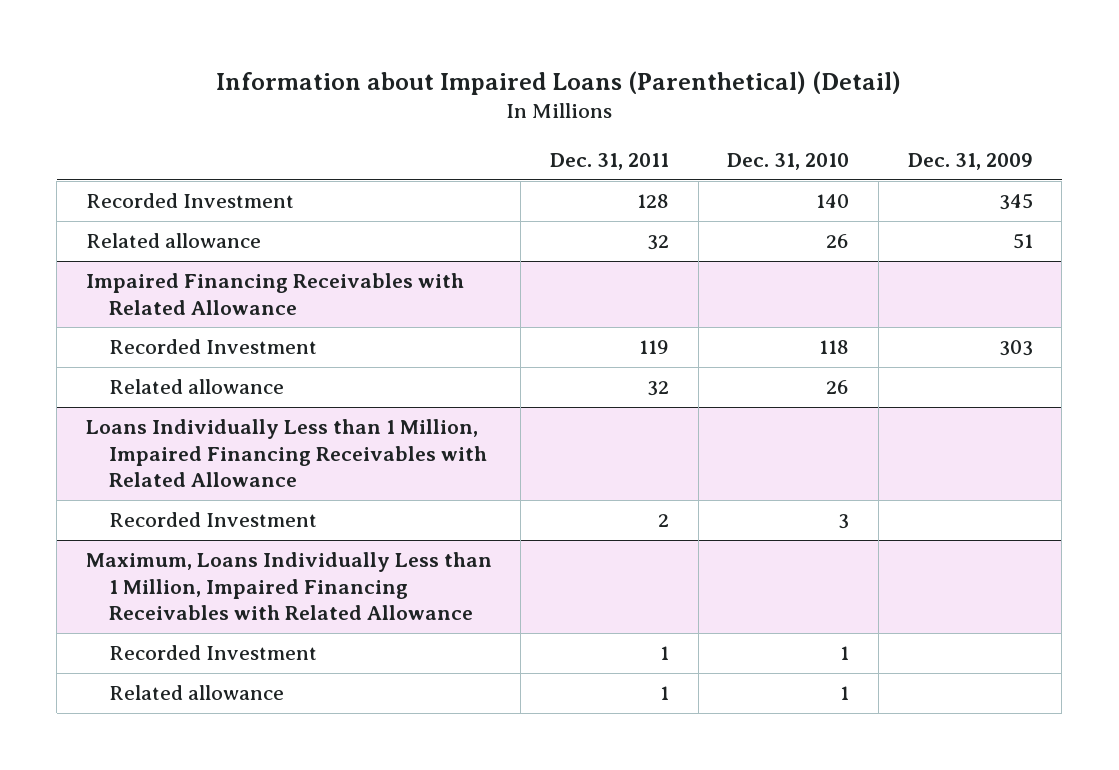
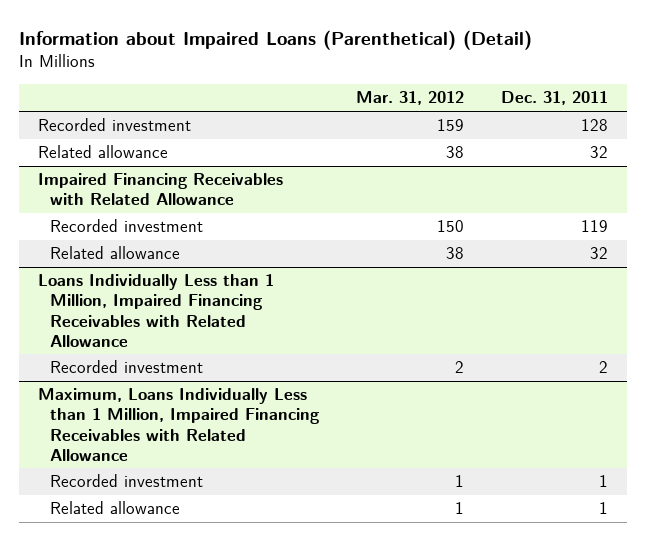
- | Dec. 31, 2011 | Dec. 31, 2010 | Dec. 31, 2009
+ | Mar. 31, 2012 | Dec. 31, 2011
- Recorded Investment | 128 | 140 | 345
+ Recorded investment | 159 | 128
@ Impaired Financing Receivables with Related Allowance
- Recorded Investment | 119 | 118 | 303
+ Recorded investment | 150 | 119
@ Loans Individually Less than 1 Million, Impaired Financing Receivables with Related Allowance
- Recorded Investment | 2 | 3 |
+ Recorded investment | 2 | 2
@ Maximum, Loans Individually Less than 1 Million, Impaired Financing Receivables with Related Allowance
- Recorded Investment | 1 | 1 |
+ Recorded investment | 1 | 1

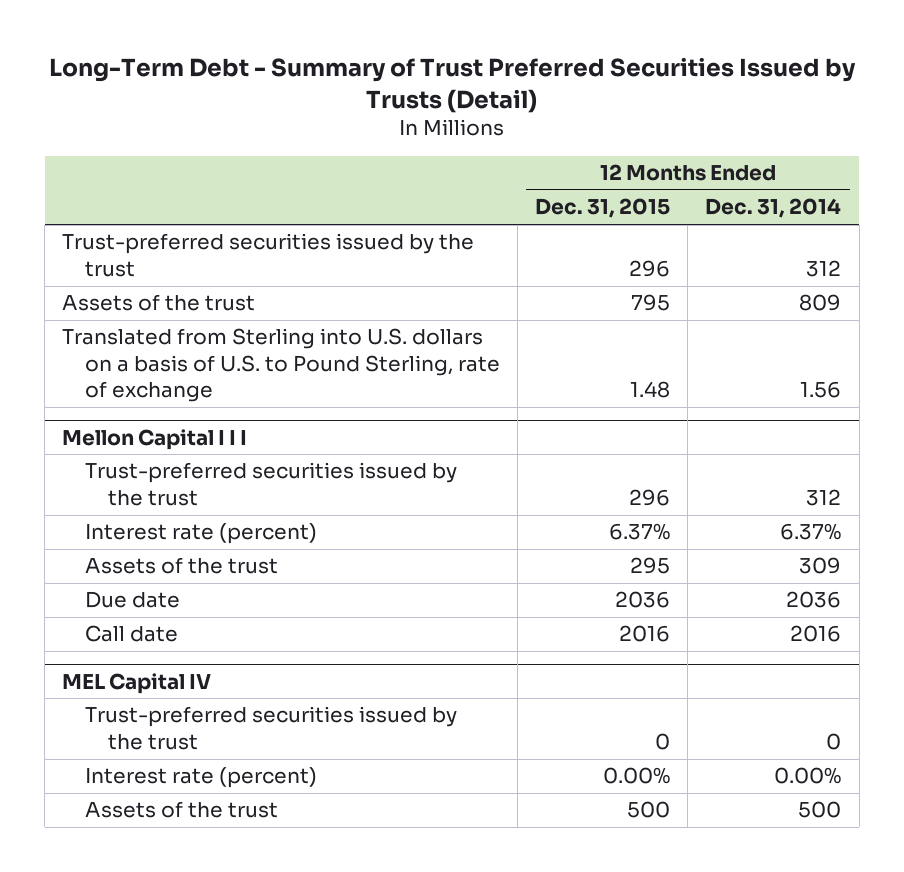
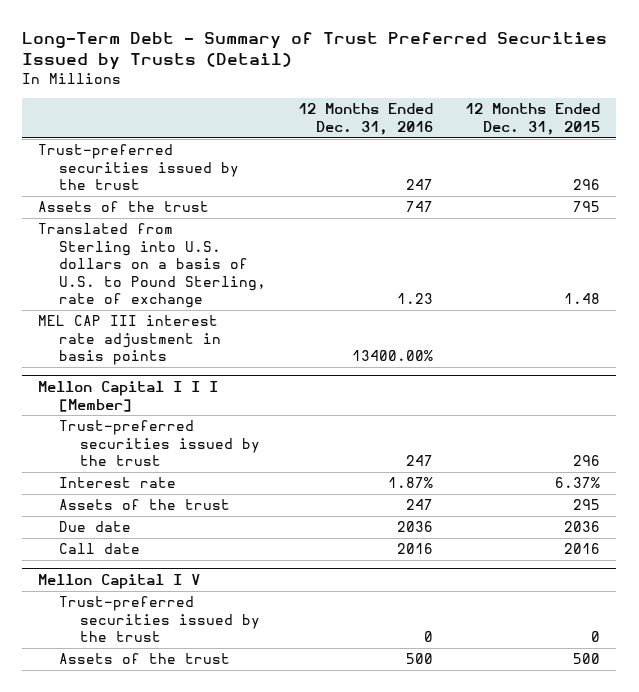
- | 12 Months Ended Dec. 31, 2015 | 12 Months Ended Dec. 31, 2014
+ | 12 Months Ended Dec. 31, 2016 | 12 Months Ended Dec. 31, 2015
- Mellon Capital I I I
+ MEL CAP III interest rate adjustment in basis points | 13400.00% |
+ Mellon Capital I I I [Member]
- Interest rate (percent) | 6.37% | 6.37%
+ Interest rate | 1.87% | 6.37%
- MEL Capital IV
+ Mellon Capital I V
- Interest rate (percent) | 0.00% | 0.00%

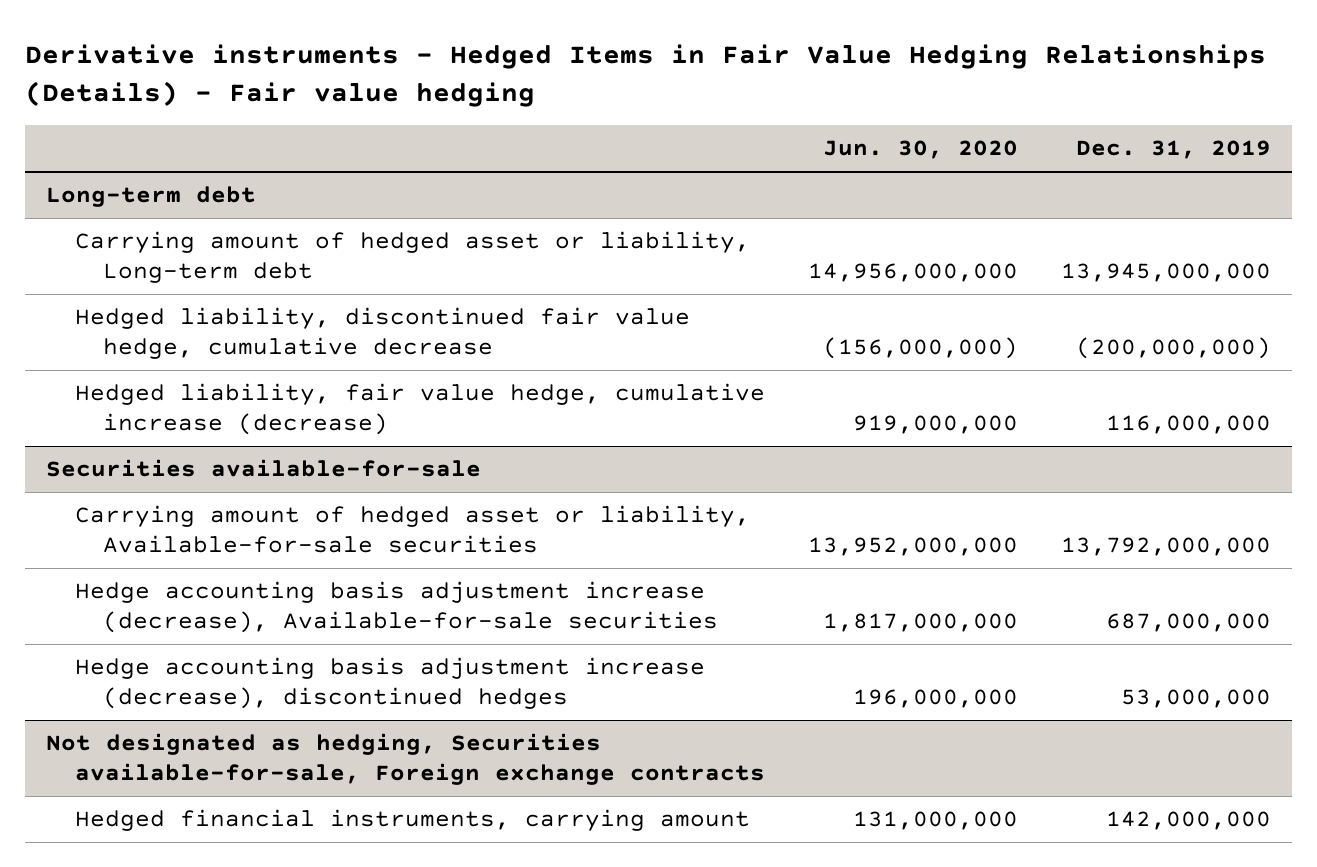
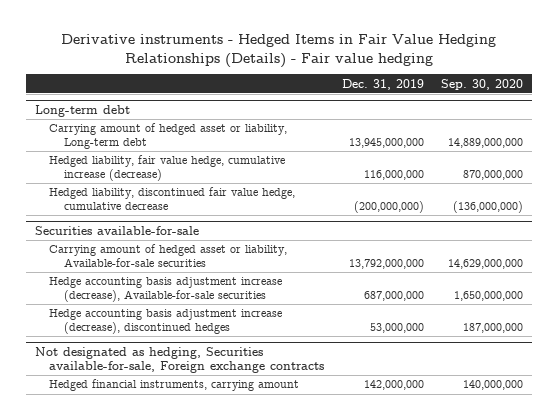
- | Jun. 30, 2020 | Dec. 31, 2019
+ | Dec. 31, 2019 | Sep. 30, 2020
@ Long-term debt
moved down: Hedged liability, discontinued fair value hedge, cumulative decrease | (200,000,000) | (136,000,000)

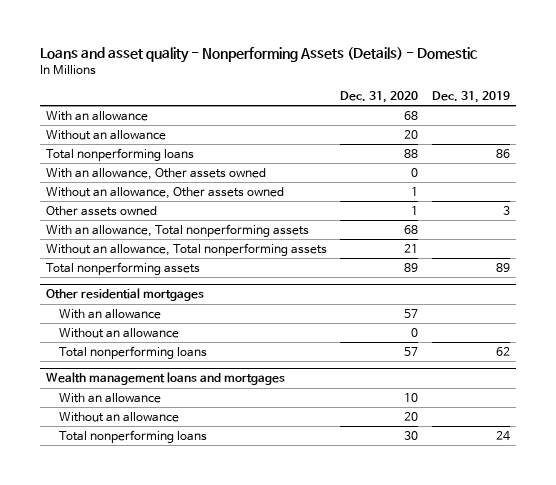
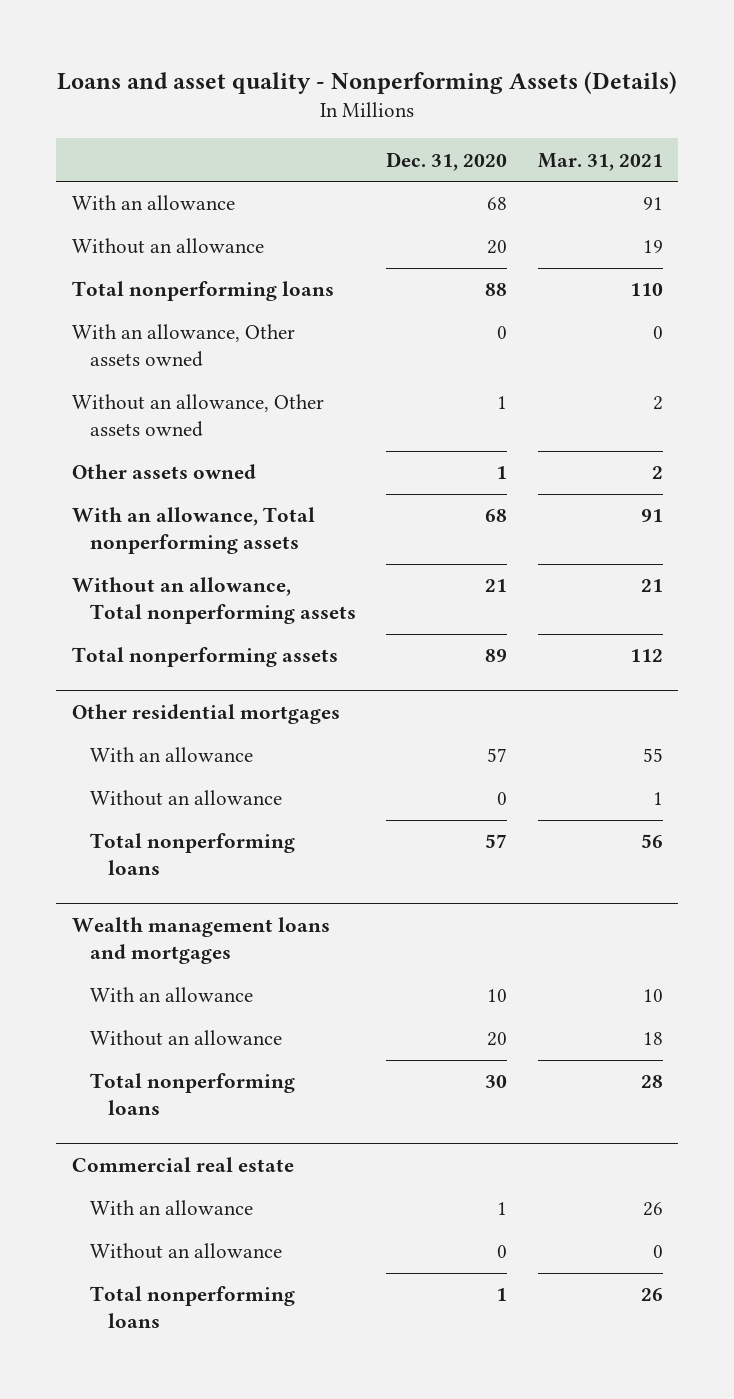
- Loans and asset quality - Nonperforming Assets (Details) - Domestic
+ Loans and asset quality - Nonperforming Assets (Details)
- | Dec. 31, 2020 | Dec. 31, 2019
+ | Dec. 31, 2020 | Mar. 31, 2021
+ Commercial real estate
+ With an allowance | 1 | 26
+ Without an allowance | 0 | 0
+ Total nonperforming loans | 1 | 26

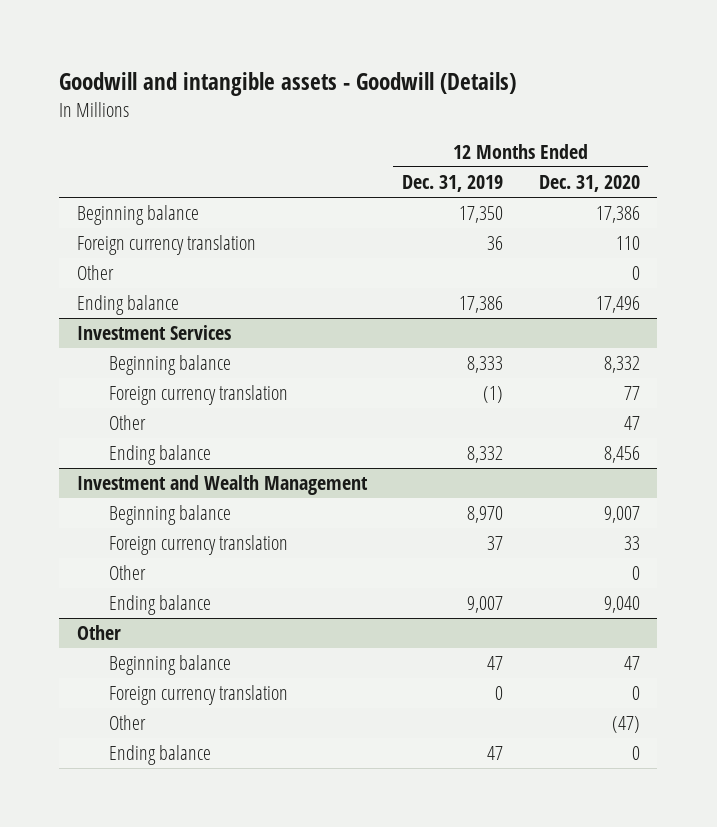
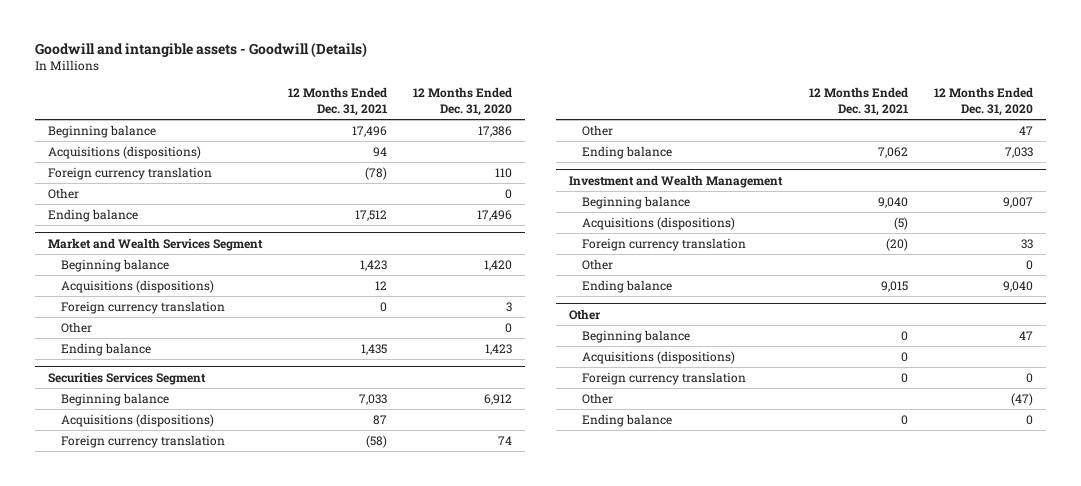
- | 12 Months Ended Dec. 31, 2019 | 12 Months Ended Dec. 31, 2020
+ | 12 Months Ended Dec. 31, 2021 | 12 Months Ended Dec. 31, 2020
+ Acquisitions (dispositions) | 94 |
- Investment Services
- Beginning balance | 8,333 | 8,332
- Foreign currency translation | (1) | 77
+ Market and Wealth Services Segment
+ Beginning balance | 1,423 | 1,420
+ Acquisitions (dispositions) | 12 |
+ Foreign currency translation | 0 | 3
+ Other | | 0
+ Ending balance | 1,435 | 1,423
+ Securities Services Segment
+ Beginning balance | 7,033 | 6,912
+ Acquisitions (dispositions) | 87 |
+ Foreign currency translation | (58) | 74
- Ending balance | 8,332 | 8,456
+ Ending balance | 7,062 | 7,033
@ Investment and Wealth Management
+ Acquisitions (dispositions) | (5) |
@ Other
+ Acquisitions (dispositions) | 0 |

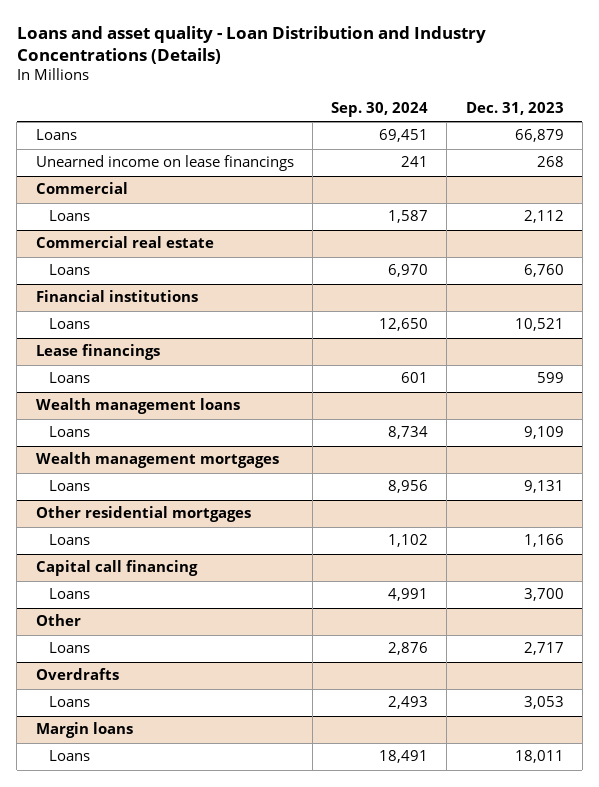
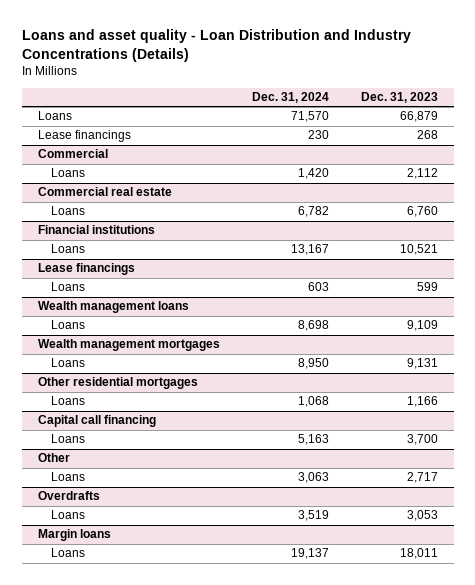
- | Sep. 30, 2024 | Dec. 31, 2023
+ | Dec. 31, 2024 | Dec. 31, 2023
- Unearned income on lease financings | 241 | 268
+ Lease financings | 230 | 268

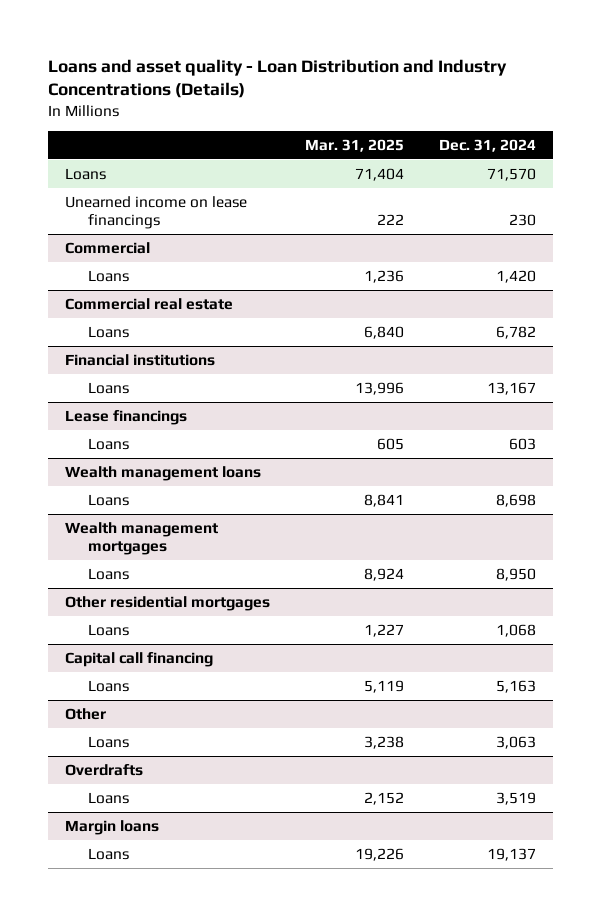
- | Dec. 31, 2024 | Dec. 31, 2023
+ | Mar. 31, 2025 | Dec. 31, 2024
- Lease financings | 230 | 268
+ Unearned income on lease financings | 222 | 230

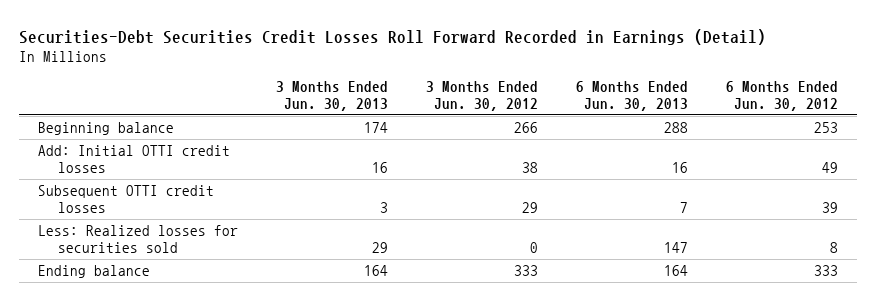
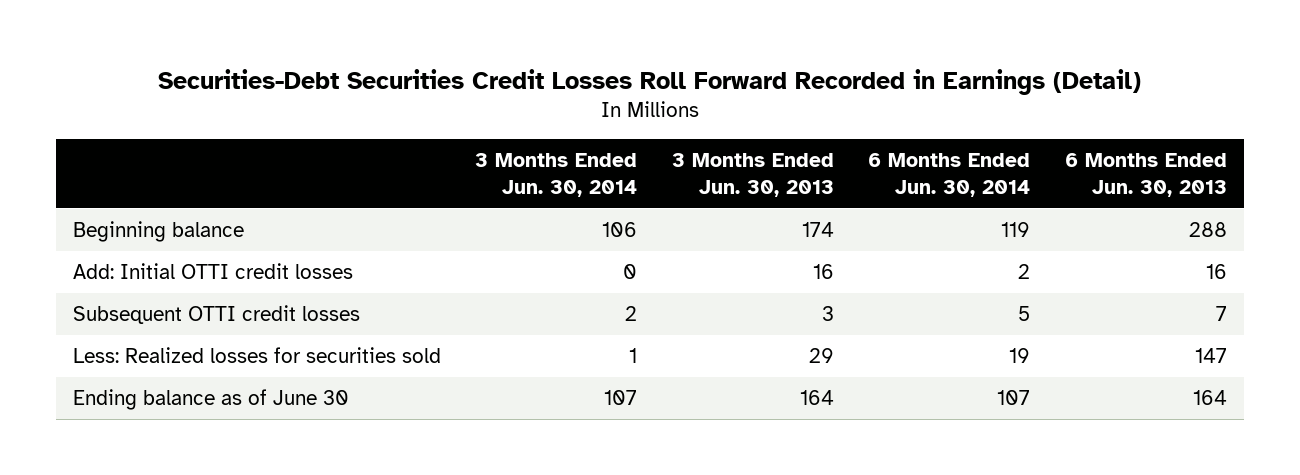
- | 3 Months Ended Jun. 30, 2013 | 3 Months Ended Jun. 30, 2012 | 6 Months Ended Jun. 30, 2013 | 6 Months Ended Jun. 30, 2012
+ | 3 Months Ended Jun. 30, 2014 | 3 Months Ended Jun. 30, 2013 | 6 Months Ended Jun. 30, 2014 | 6 Months Ended Jun. 30, 2013
- Ending balance | 164 | 333 | 164 | 333
+ Ending balance as of June 30 | 107 | 164 | 107 | 164

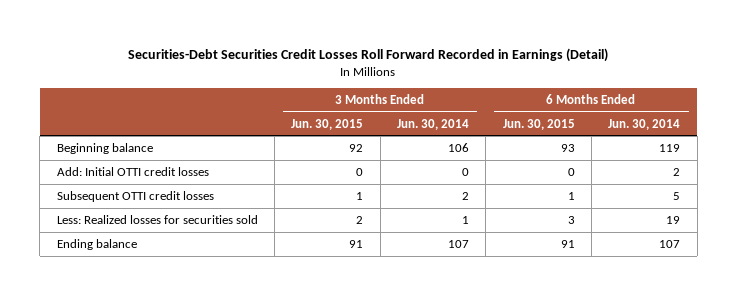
- | 3 Months Ended Jun. 30, 2014 | 3 Months Ended Jun. 30, 2013 | 6 Months Ended Jun. 30, 2014 | 6 Months Ended Jun. 30, 2013
+ | 3 Months Ended Jun. 30, 2015 | 3 Months Ended Jun. 30, 2014 | 6 Months Ended Jun. 30, 2015 | 6 Months Ended Jun. 30, 2014
- Ending balance as of June 30 | 107 | 164 | 107 | 164
+ Ending balance | 91 | 107 | 91 | 107

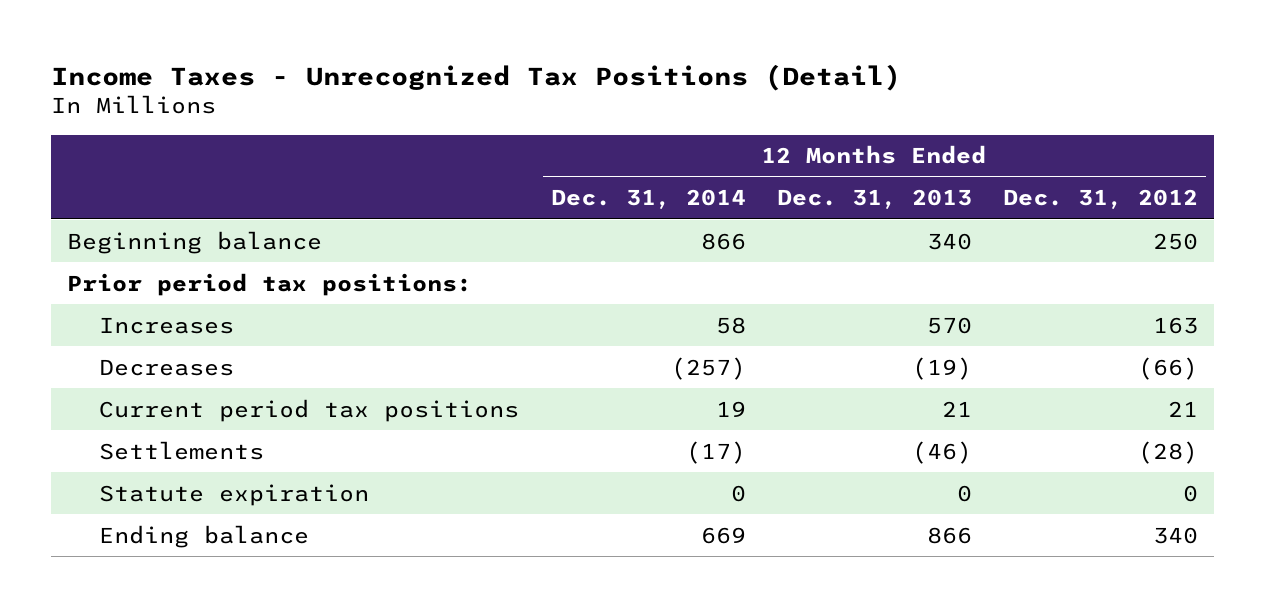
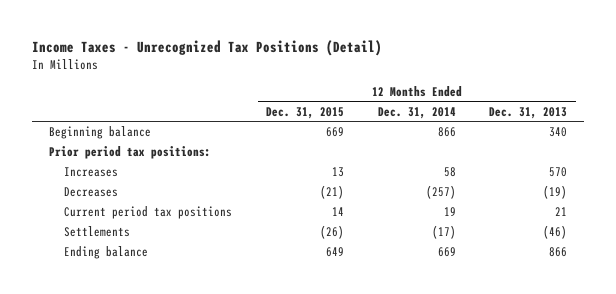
- | 12 Months Ended Dec. 31, 2014 | 12 Months Ended Dec. 31, 2013 | 12 Months Ended Dec. 31, 2012
+ | 12 Months Ended Dec. 31, 2015 | 12 Months Ended Dec. 31, 2014 | 12 Months Ended Dec. 31, 2013
- Statute expiration | 0 | 0 | 0

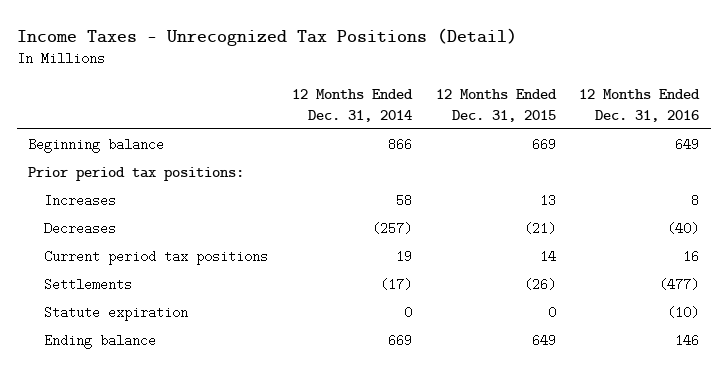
- | 12 Months Ended Dec. 31, 2015 | 12 Months Ended Dec. 31, 2014 | 12 Months Ended Dec. 31, 2013
+ | 12 Months Ended Dec. 31, 2014 | 12 Months Ended Dec. 31, 2015 | 12 Months Ended Dec. 31, 2016
+ Statute expiration | 0 | 0 | (10)

